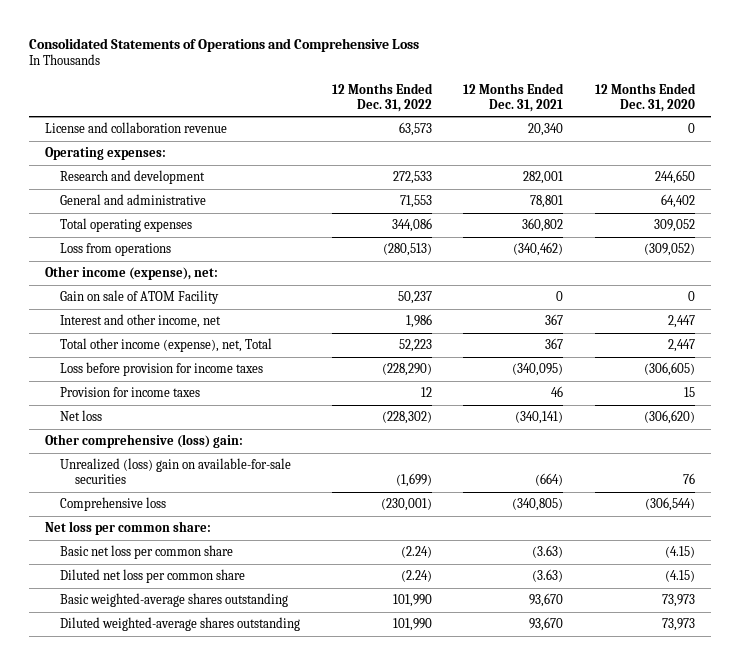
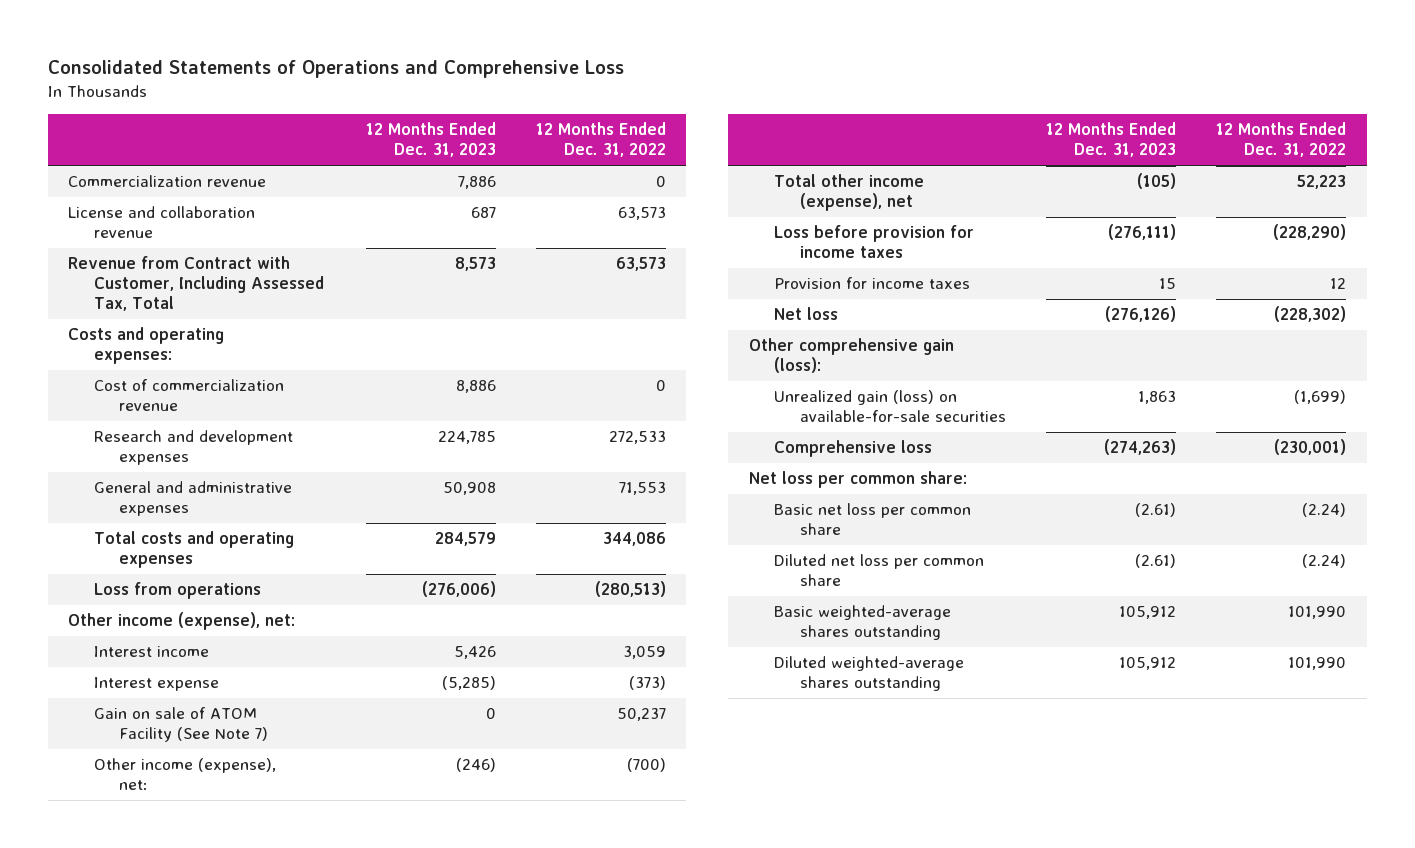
- | 12 Months Ended Dec. 31, 2022 | 12 Months Ended Dec. 31, 2021 | 12 Months Ended Dec. 31, 2020
+ | 12 Months Ended Dec. 31, 2023 | 12 Months Ended Dec. 31, 2022
+ Commercialization revenue | 7,886 | 0
- Operating expenses:
- Research and development | 272,533 | 282,001 | 244,650
- General and administrative | 71,553 | 78,801 | 64,402
- Total operating expenses | 344,086 | 360,802 | 309,052
+ Revenue from Contract with Customer, Including Assessed Tax, Total | 8,573 | 63,573
+ Costs and operating expenses:
+ Cost of commercialization revenue | 8,886 | 0
+ Research and development expenses | 224,785 | 272,533
+ General and administrative expenses | 50,908 | 71,553
+ Total costs and operating expenses | 284,579 | 344,086
- Gain on sale of ATOM Facility | 50,237 | 0 | 0
- Interest and other income, net | 1,986 | 367 | 2,447
- Total other income (expense), net, Total | 52,223 | 367 | 2,447
+ Interest income | 5,426 | 3,059
+ Interest expense | (5,285) | (373)
+ Gain on sale of ATOM Facility (See Note 7) | 0 | 50,237
+ Other income (expense), net: | (246) | (700)
+ Total other income (expense), net | (105) | 52,223
- Other comprehensive (loss) gain:
- Unrealized (loss) gain on available-for-sale securities | (1,699) | (664) | 76
+ Other comprehensive gain (loss):
+ Unrealized gain (loss) on available-for-sale securities | 1,863 | (1,699)

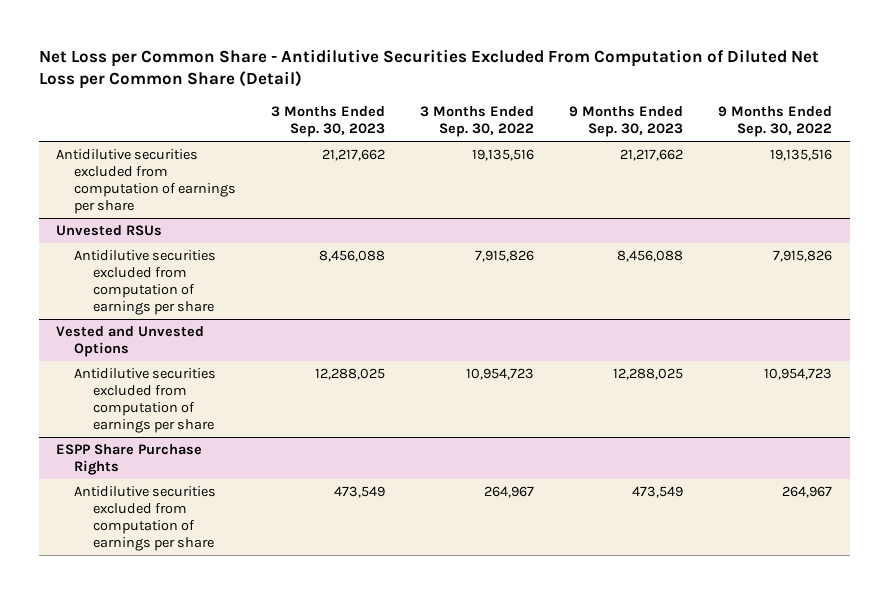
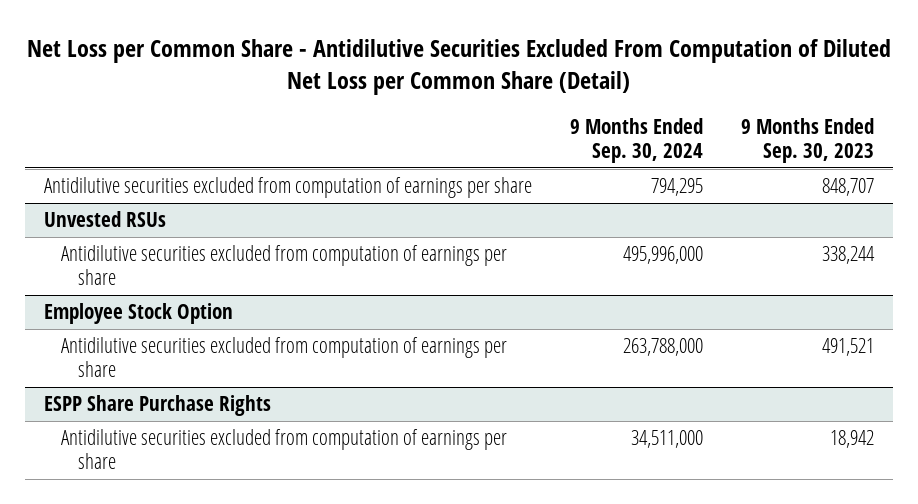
- | 3 Months Ended Sep. 30, 2023 | 3 Months Ended Sep. 30, 2022 | 9 Months Ended Sep. 30, 2023 | 9 Months Ended Sep. 30, 2022
+ | 9 Months Ended Sep. 30, 2024 | 9 Months Ended Sep. 30, 2023
- Antidilutive securities excluded from computation of earnings per share | 21,217,662 | 19,135,516 | 21,217,662 | 19,135,516
+ Antidilutive securities excluded from computation of earnings per share | 794,295 | 848,707
@ Unvested RSUs
- Antidilutive securities excluded from computation of earnings per share | 8,456,088 | 7,915,826 | 8,456,088 | 7,915,826
- Vested and Unvested Options
- Antidilutive securities excluded from computation of earnings per share | 12,288,025 | 10,954,723 | 12,288,025 | 10,954,723
@ Unvested RSUs
+ Antidilutive securities excluded from computation of earnings per share | 495,996,000 | 338,244
+ Employee Stock Option
+ Antidilutive securities excluded from computation of earnings per share | 263,788,000 | 491,521
@ ESPP Share Purchase Rights
- Antidilutive securities excluded from computation of earnings per share | 473,549 | 264,967 | 473,549 | 264,967
+ Antidilutive securities excluded from computation of earnings per share | 34,511,000 | 18,942

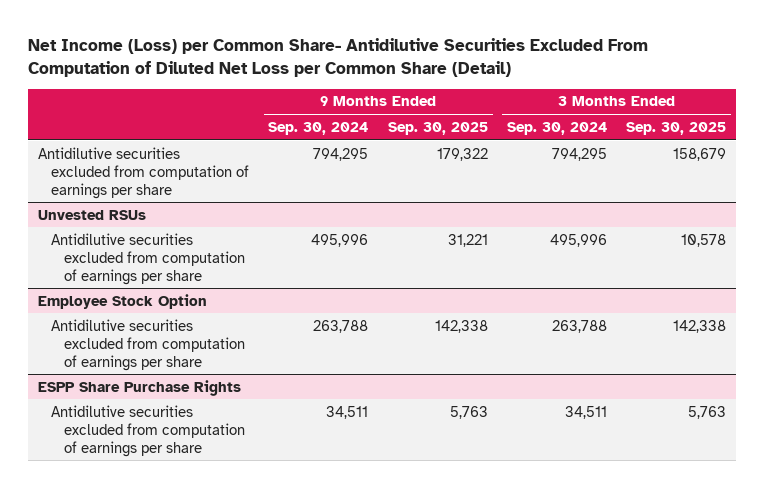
- Net Loss per Common Share - Antidilutive Securities Excluded From Computation of Diluted Net Loss per Common Share (Detail)
+ Net Income (Loss) per Common Share- Antidilutive Securities Excluded From Computation of Diluted Net Loss per Common Share (Detail)
- | 9 Months Ended Sep. 30, 2024 | 9 Months Ended Sep. 30, 2023
+ | 9 Months Ended Sep. 30, 2024 | 9 Months Ended Sep. 30, 2025 | 3 Months Ended Sep. 30, 2024 | 3 Months Ended Sep. 30, 2025
@ Unvested RSUs
- Antidilutive securities excluded from computation of earnings per share | 495,996,000 | 338,244
+ Antidilutive securities excluded from computation of earnings per share | 495,996 | 31,221 | 495,996 | 10,578
@ Employee Stock Option
- Antidilutive securities excluded from computation of earnings per share | 263,788,000 | 491,521
+ Antidilutive securities excluded from computation of earnings per share | 263,788 | 142,338 | 263,788 | 142,338
@ ESPP Share Purchase Rights
- Antidilutive securities excluded from computation of earnings per share | 34,511,000 | 18,942
+ Antidilutive securities excluded from computation of earnings per share | 34,511 | 5,763 | 34,511 | 5,763

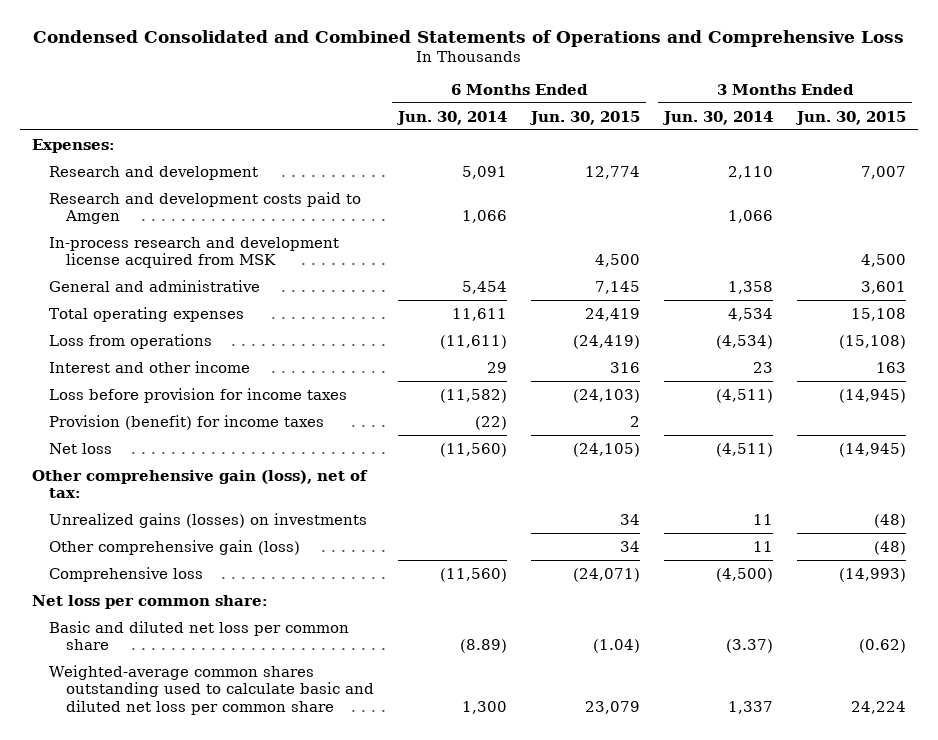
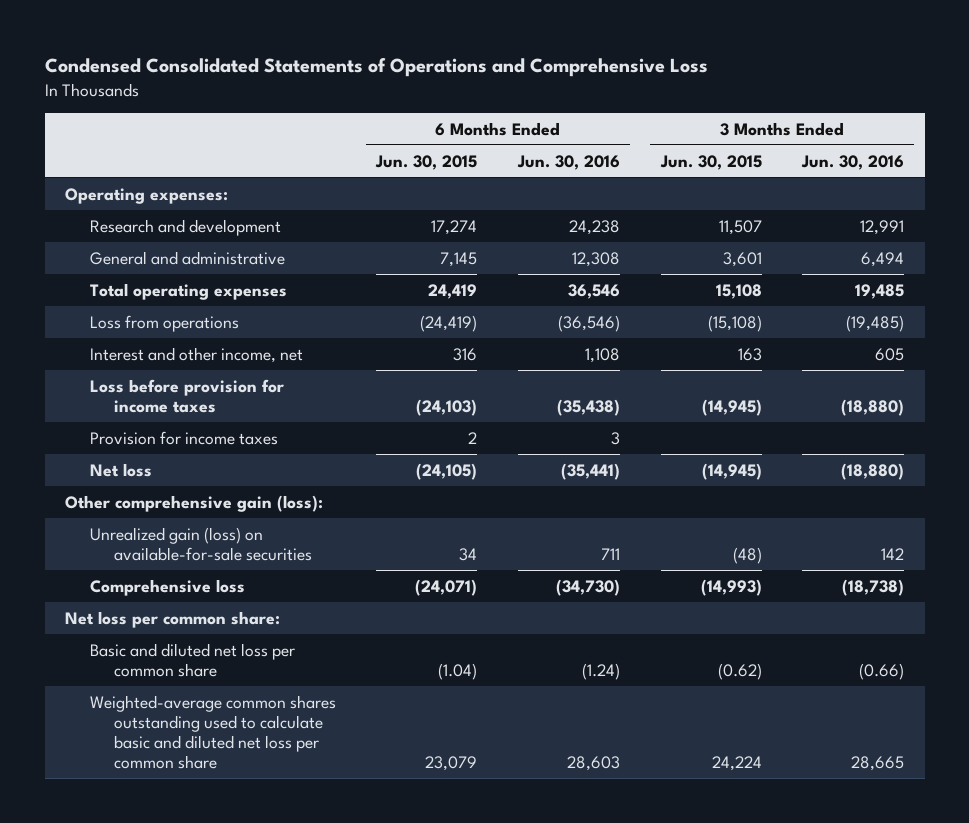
- Condensed Consolidated and Combined Statements of Operations and Comprehensive Loss
+ Condensed Consolidated Statements of Operations and Comprehensive Loss
- | 6 Months Ended Jun. 30, 2014 | 6 Months Ended Jun. 30, 2015 | 3 Months Ended Jun. 30, 2014 | 3 Months Ended Jun. 30, 2015
+ | 6 Months Ended Jun. 30, 2015 | 6 Months Ended Jun. 30, 2016 | 3 Months Ended Jun. 30, 2015 | 3 Months Ended Jun. 30, 2016
- Expenses:
- Research and development | 5,091 | 12,774 | 2,110 | 7,007
- Research and development costs paid to Amgen | 1,066 | | 1,066 |
- In-process research and development license acquired from MSK | | 4,500 | | 4,500
+ Operating expenses:
+ Research and development | 17,274 | 24,238 | 11,507 | 12,991
- Interest and other income | 29 | 316 | 23 | 163
+ Interest and other income, net | 316 | 1,108 | 163 | 605
- Provision (benefit) for income taxes | (22) | 2 | |
+ Provision for income taxes | 2 | 3 | |
- Other comprehensive gain (loss), net of tax:
- Unrealized gains (losses) on investments | | 34 | 11 | (48)
- Other comprehensive gain (loss) | | 34 | 11 | (48)
+ Other comprehensive gain (loss):
+ Unrealized gain (loss) on available-for-sale securities | 34 | 711 | (48) | 142

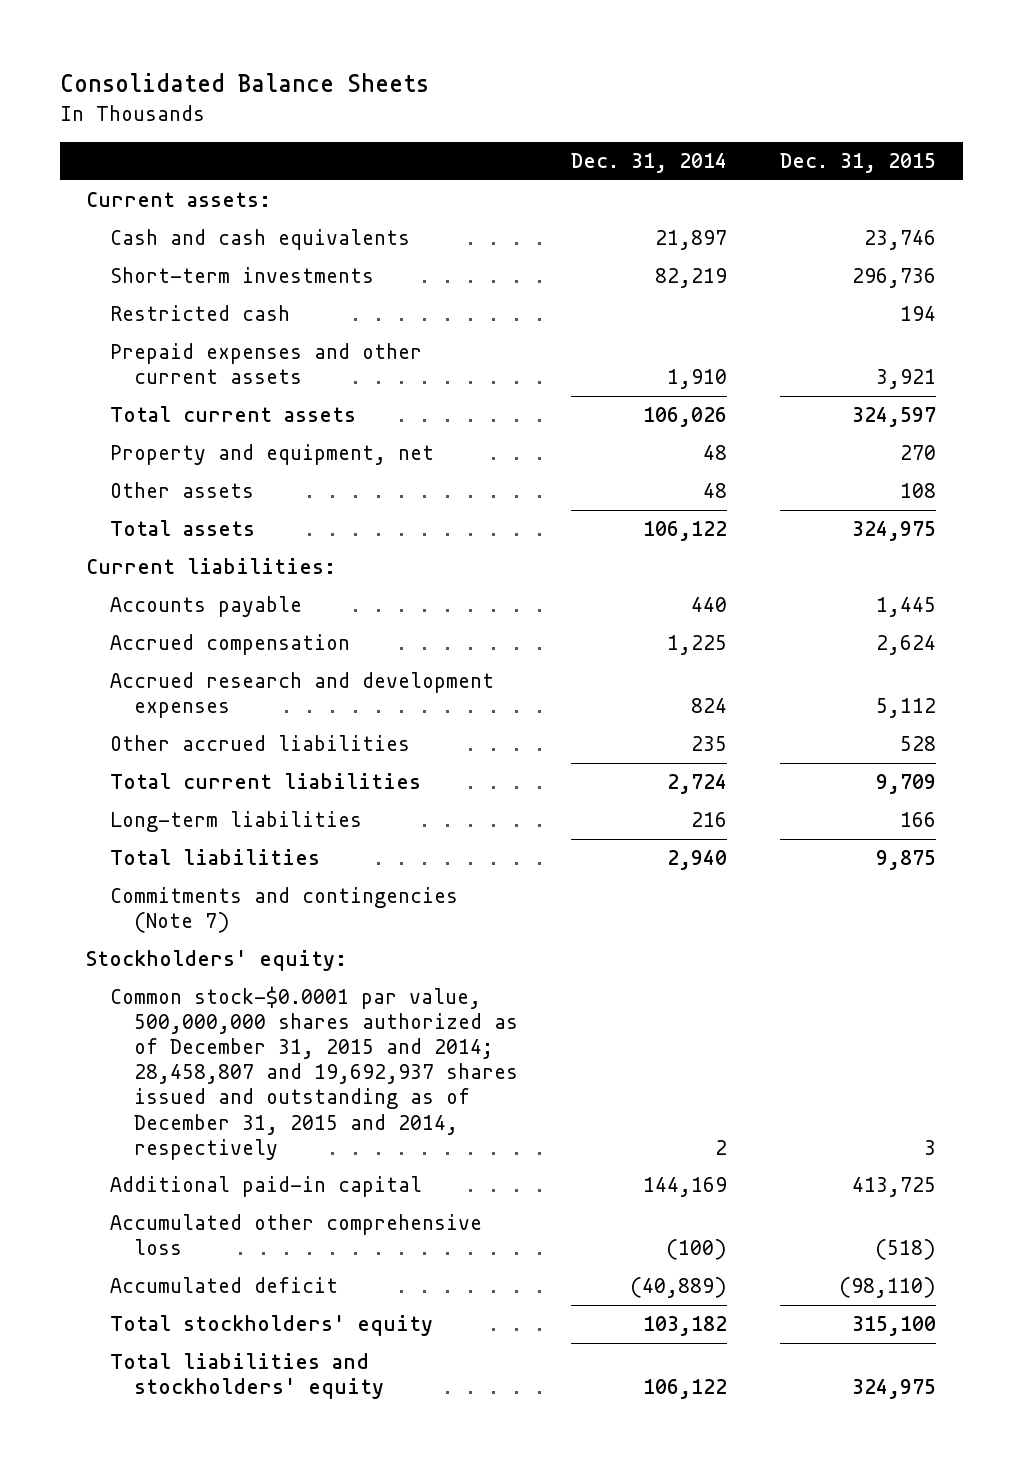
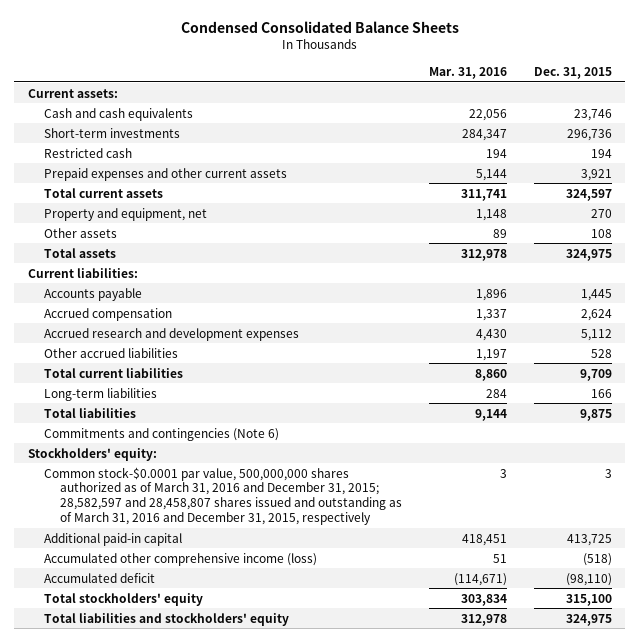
- Consolidated Balance Sheets
+ Condensed Consolidated Balance Sheets
- | Dec. 31, 2014 | Dec. 31, 2015
+ | Mar. 31, 2016 | Dec. 31, 2015
- Commitments and contingencies (Note 7)
+ Commitments and contingencies (Note 6)
- Common stock-$0.0001 par value, 500,000,000 shares authorized as of December 31, 2015 and 2014; 28,458,807 and 19,692,937 shares issued and outstanding as of December 31, 2015 and 2014, respectively | 2 | 3
+ Common stock-$0.0001 par value, 500,000,000 shares authorized as of March 31, 2016 and December 31, 2015; 28,582,597 and 28,458,807 shares issued and outstanding as of March 31, 2016 and December 31, 2015, respectively | 3 | 3
- Accumulated other comprehensive loss | (100) | (518)
+ Accumulated other comprehensive income (loss) | 51 | (518)

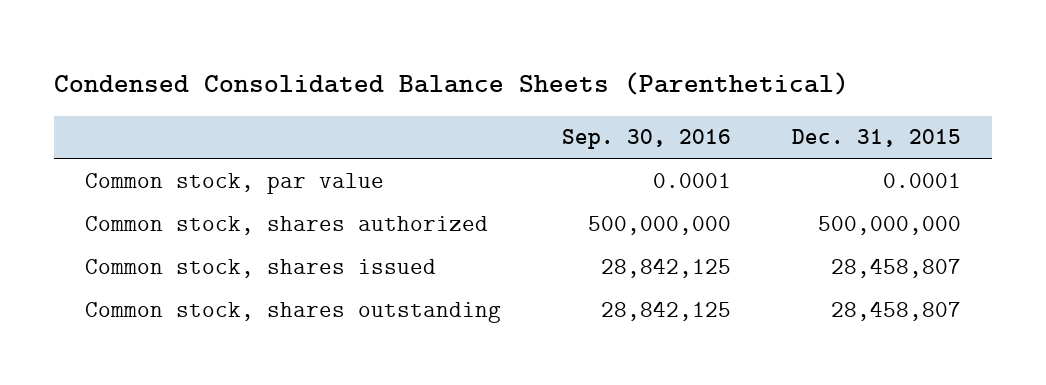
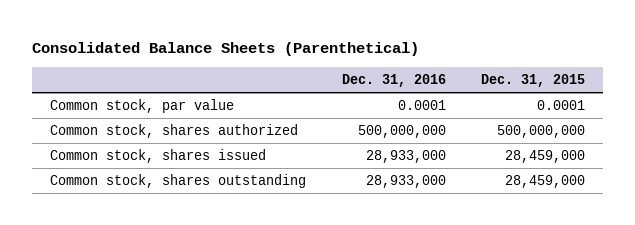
- Condensed Consolidated Balance Sheets (Parenthetical)
+ Consolidated Balance Sheets (Parenthetical)
- | Sep. 30, 2016 | Dec. 31, 2015
+ | Dec. 31, 2016 | Dec. 31, 2015
- Common stock, shares issued | 28,842,125 | 28,458,807
- Common stock, shares outstanding | 28,842,125 | 28,458,807
+ Common stock, shares issued | 28,933,000 | 28,459,000
+ Common stock, shares outstanding | 28,933,000 | 28,459,000

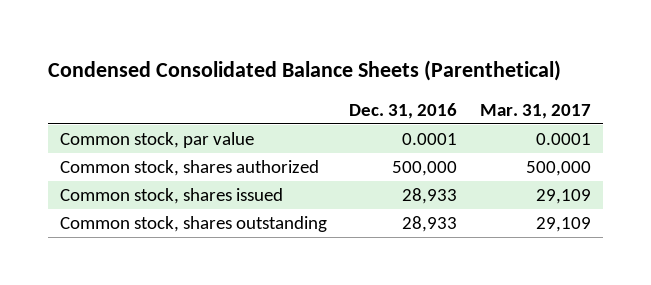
- Consolidated Balance Sheets (Parenthetical)
+ Condensed Consolidated Balance Sheets (Parenthetical)
- | Dec. 31, 2016 | Dec. 31, 2015
+ | Dec. 31, 2016 | Mar. 31, 2017
- Common stock, shares authorized | 500,000,000 | 500,000,000
- Common stock, shares issued | 28,933,000 | 28,459,000
- Common stock, shares outstanding | 28,933,000 | 28,459,000
+ Common stock, shares authorized | 500,000 | 500,000
+ Common stock, shares issued | 28,933 | 29,109
+ Common stock, shares outstanding | 28,933 | 29,109

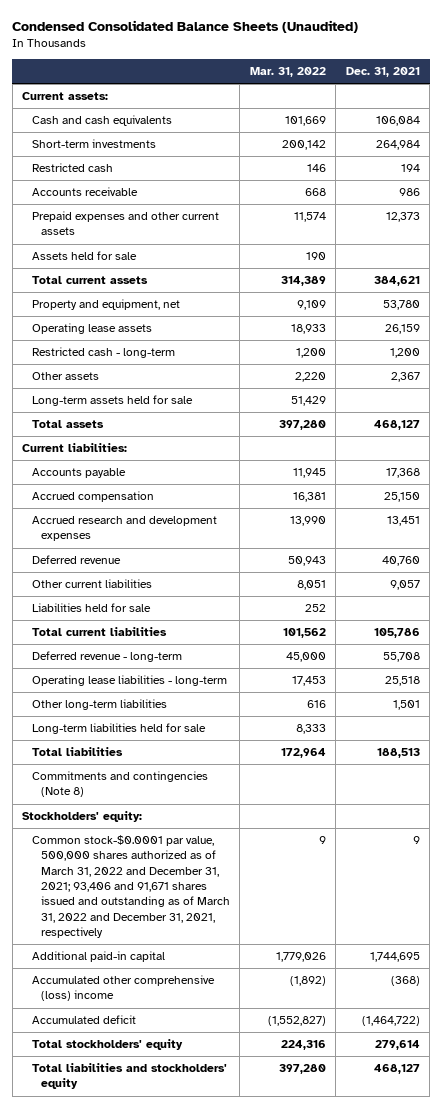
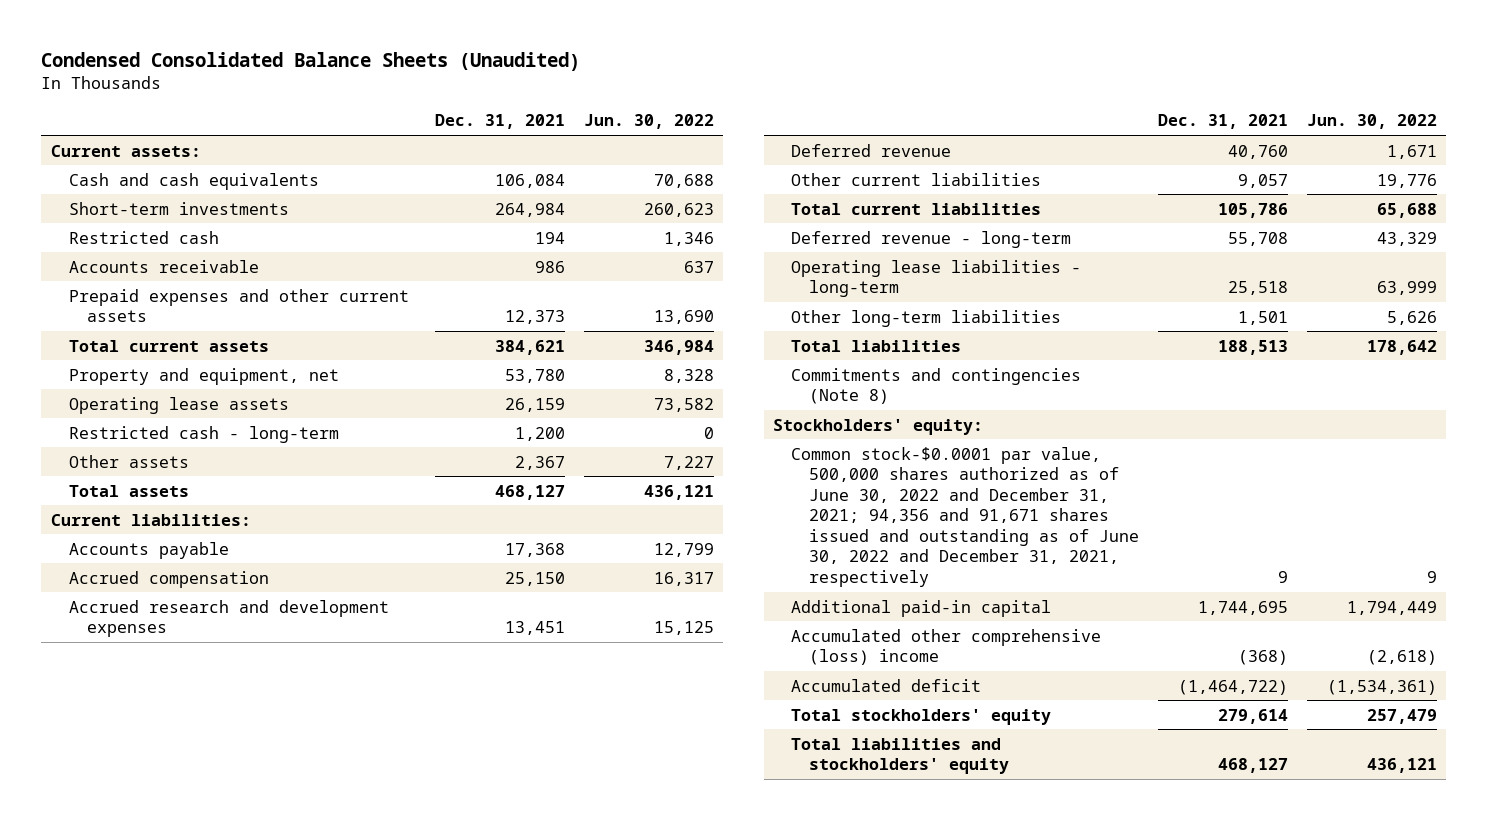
- | Mar. 31, 2022 | Dec. 31, 2021
+ | Dec. 31, 2021 | Jun. 30, 2022
- Assets held for sale | 190 |
- Long-term assets held for sale | 51,429 |
- Liabilities held for sale | 252 |
- Long-term liabilities held for sale | 8,333 |
- Common stock-$0.0001 par value, 500,000 shares authorized as of March 31, 2022 and December 31, 2021; 93,406 and 91,671 shares issued and outstanding as of March 31, 2022 and December 31, 2021, respectively | 9 | 9
+ Common stock-$0.0001 par value, 500,000 shares authorized as of June 30, 2022 and December 31, 2021; 94,356 and 91,671 shares issued and outstanding as of June 30, 2022 and December 31, 2021, respectively | 9 | 9

